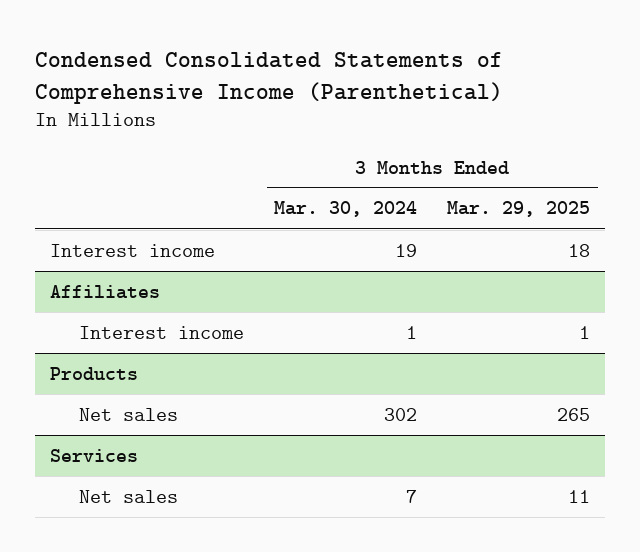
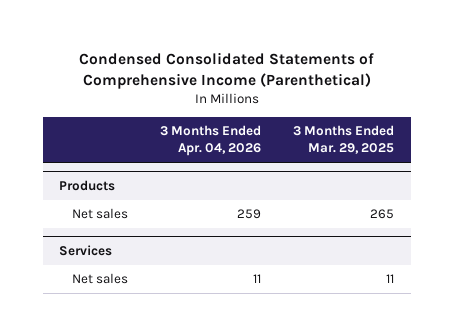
- | 3 Months Ended Mar. 30, 2024 | 3 Months Ended Mar. 29, 2025
+ | 3 Months Ended Apr. 04, 2026 | 3 Months Ended Mar. 29, 2025
- Interest income | 19 | 18
- Affiliates
- Interest income | 1 | 1

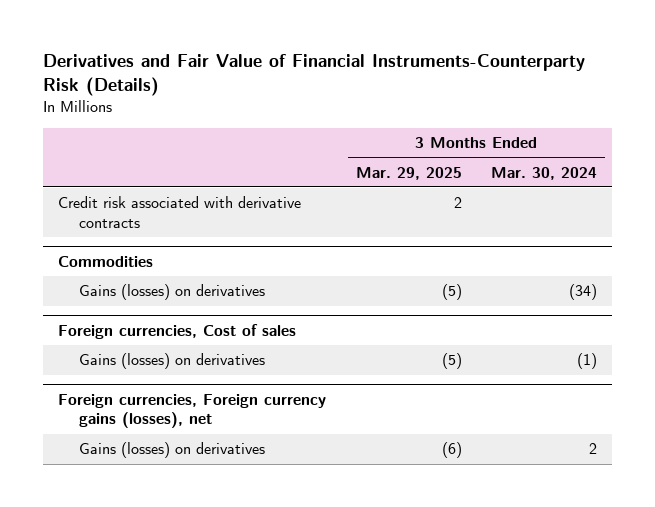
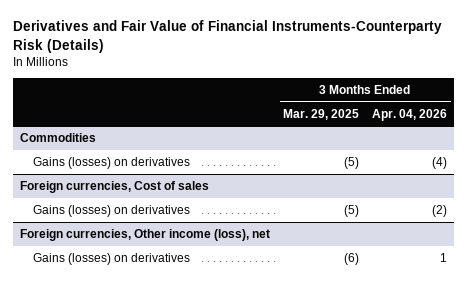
- | 3 Months Ended Mar. 29, 2025 | 3 Months Ended Mar. 30, 2024
+ | 3 Months Ended Mar. 29, 2025 | 3 Months Ended Apr. 04, 2026
- Credit risk associated with derivative contracts | 2 |
- Foreign currencies, Foreign currency gains (losses), net
+ Foreign currencies, Other income (loss), net

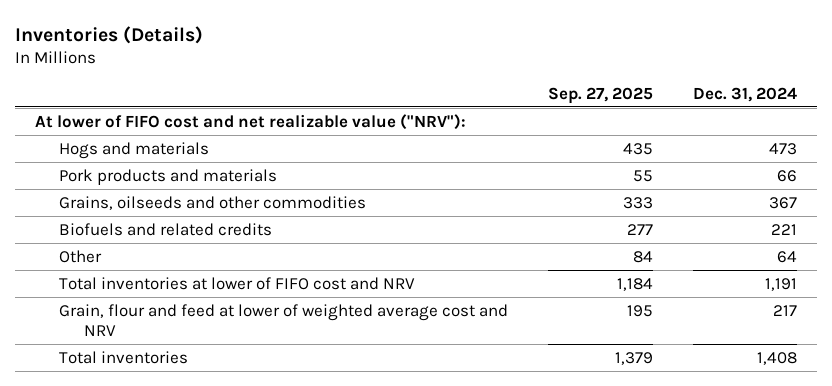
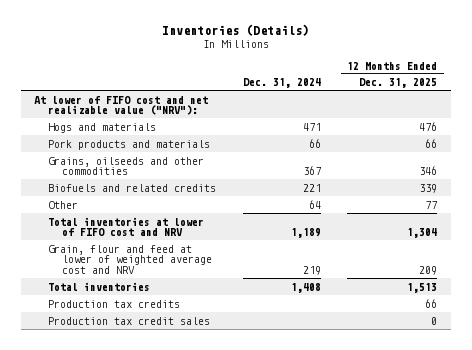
- | Sep. 27, 2025 | Dec. 31, 2024
+ | Dec. 31, 2024 | 12 Months Ended Dec. 31, 2025
- Hogs and materials | 435 | 473
+ Hogs and materials | 471 | 476
- Total inventories at lower of FIFO cost and NRV | 1,184 | 1,191
- Grain, flour and feed at lower of weighted average cost and NRV | 195 | 217
+ Total inventories at lower of FIFO cost and NRV | 1,189 | 1,304
+ Grain, flour and feed at lower of weighted average cost and NRV | 219 | 209
+ Production tax credits | | 66
+ Production tax credit sales | | 0

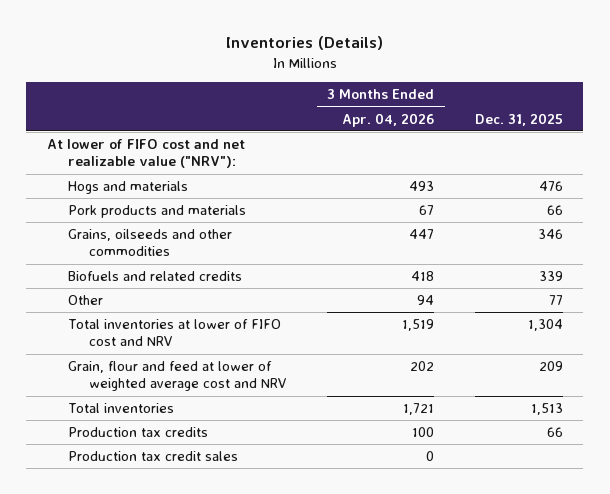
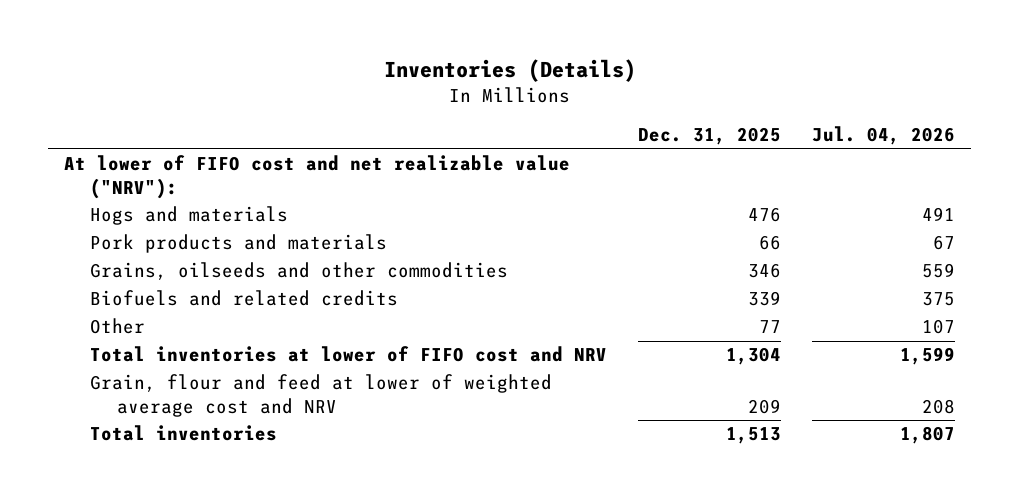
- | 3 Months Ended Apr. 04, 2026 | Dec. 31, 2025
+ | Dec. 31, 2025 | Jul. 04, 2026
- Production tax credits | 100 | 66
- Production tax credit sales | 0 |

